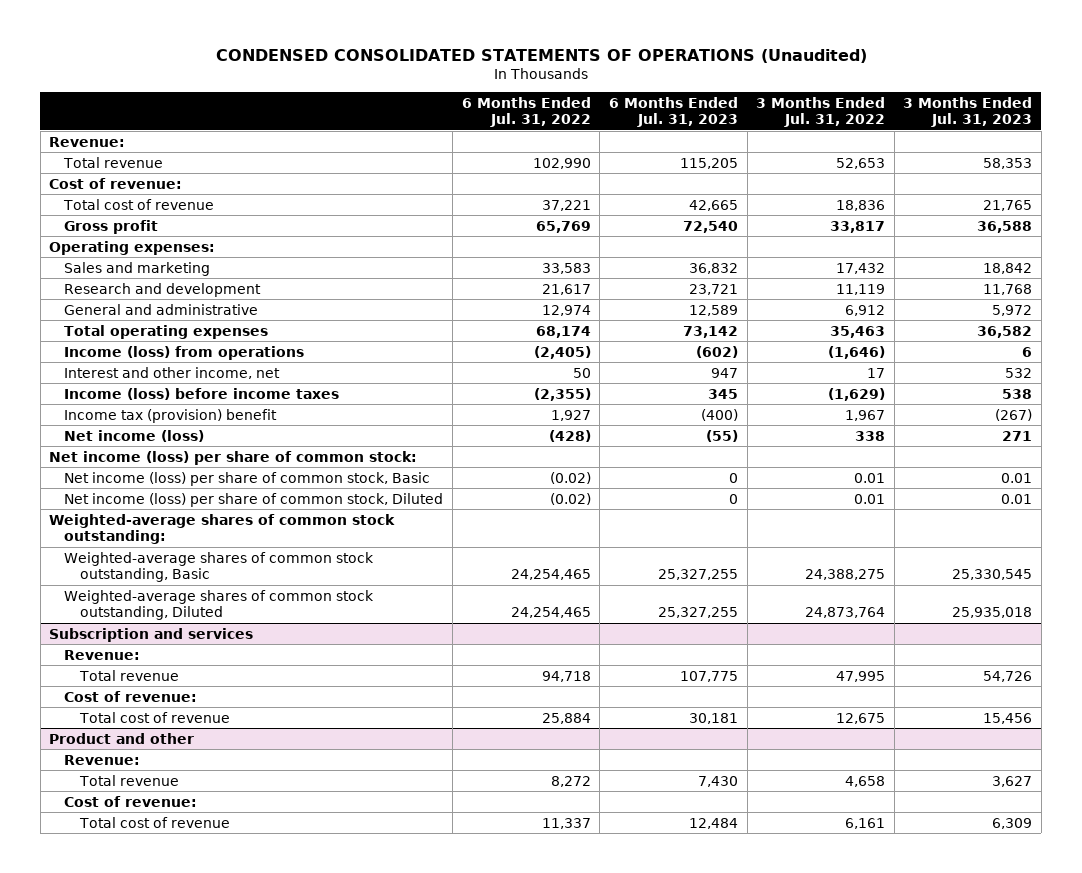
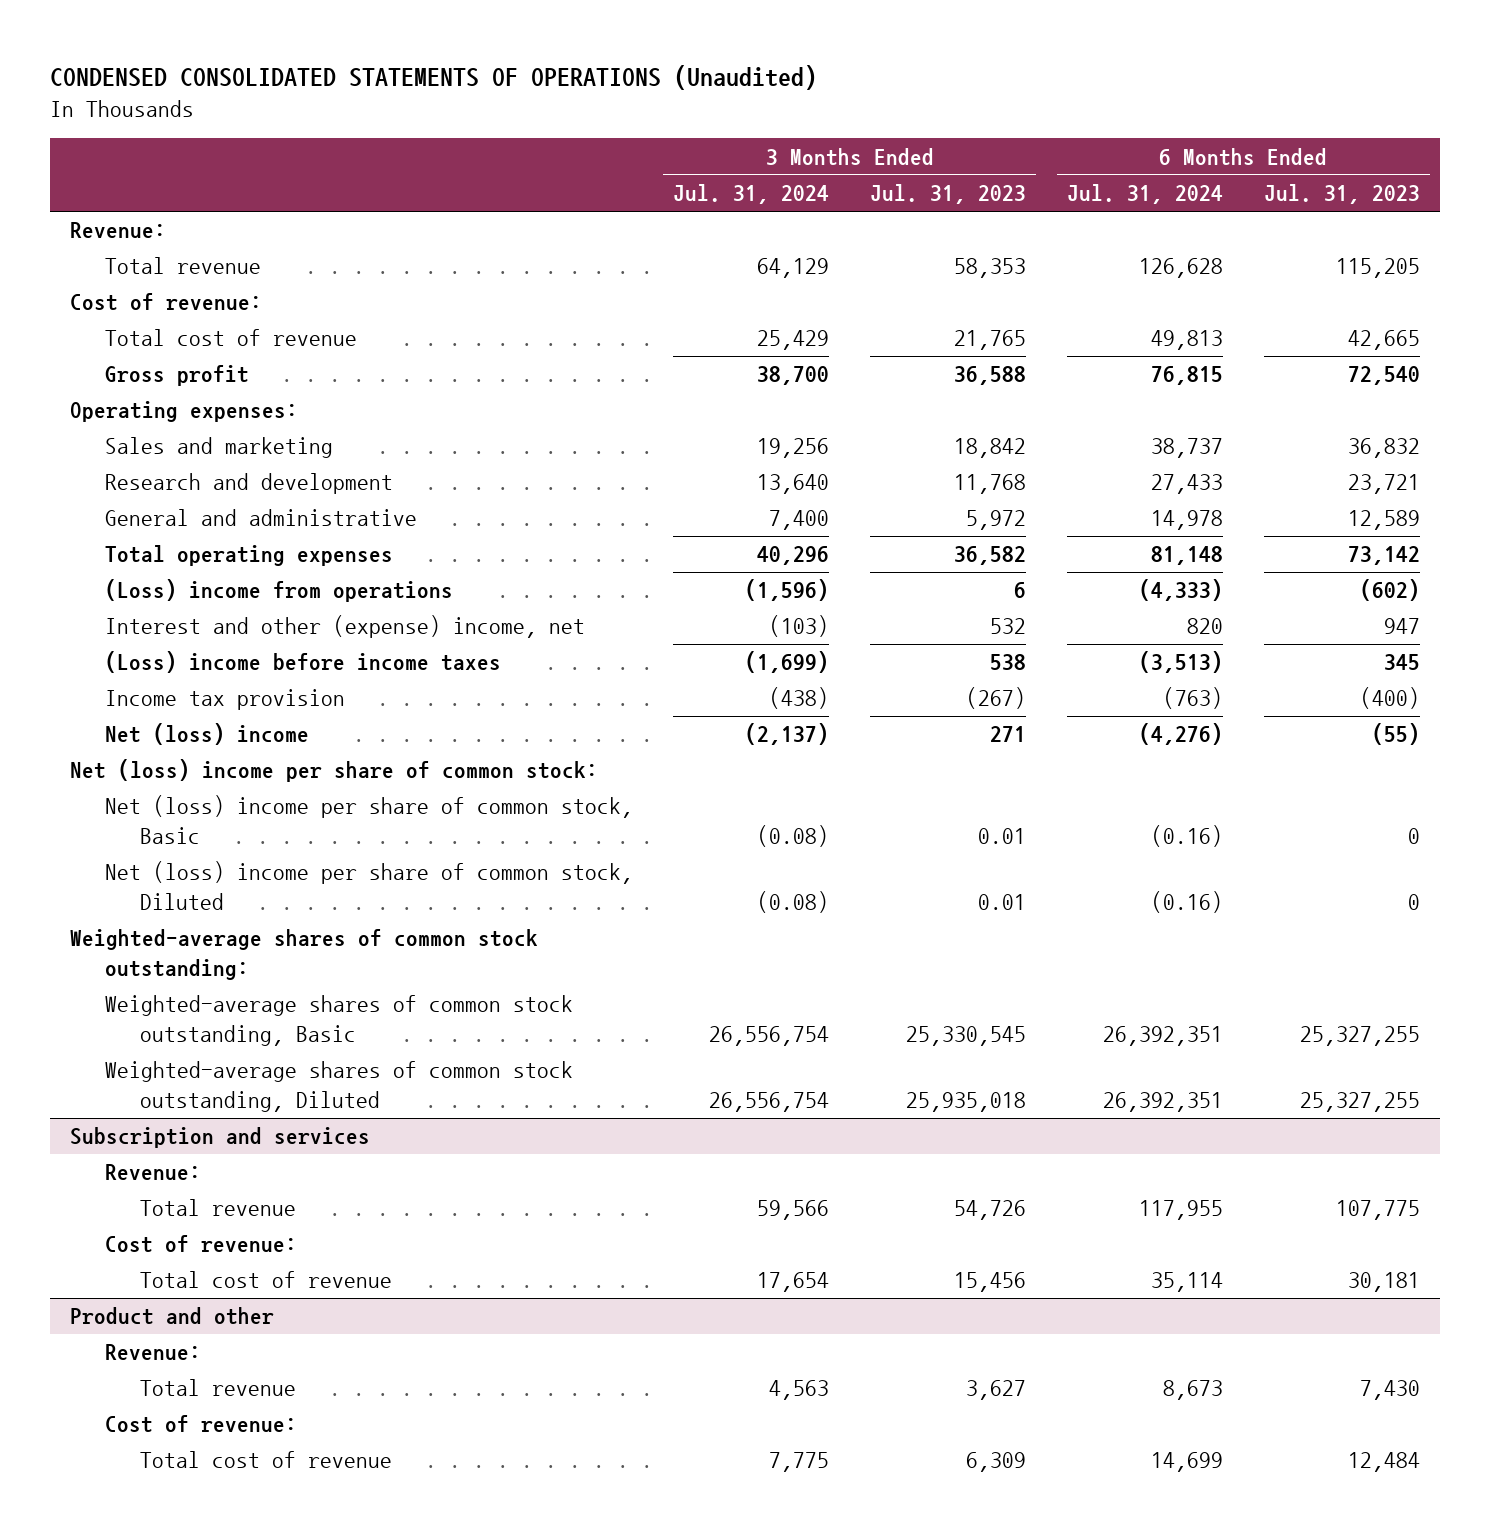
- | 6 Months Ended Jul. 31, 2022 | 6 Months Ended Jul. 31, 2023 | 3 Months Ended Jul. 31, 2022 | 3 Months Ended Jul. 31, 2023
+ | 3 Months Ended Jul. 31, 2024 | 3 Months Ended Jul. 31, 2023 | 6 Months Ended Jul. 31, 2024 | 6 Months Ended Jul. 31, 2023
- Income (loss) from operations | (2,405) | (602) | (1,646) | 6
- Interest and other income, net | 50 | 947 | 17 | 532
- Income (loss) before income taxes | (2,355) | 345 | (1,629) | 538
- Income tax (provision) benefit | 1,927 | (400) | 1,967 | (267)
- Net income (loss) | (428) | (55) | 338 | 271
- Net income (loss) per share of common stock:
- Net income (loss) per share of common stock, Basic | (0.02) | 0 | 0.01 | 0.01
- Net income (loss) per share of common stock, Diluted | (0.02) | 0 | 0.01 | 0.01
+ (Loss) income from operations | (1,596) | 6 | (4,333) | (602)
+ Interest and other (expense) income, net | (103) | 532 | 820 | 947
+ (Loss) income before income taxes | (1,699) | 538 | (3,513) | 345
+ Income tax provision | (438) | (267) | (763) | (400)
+ Net (loss) income | (2,137) | 271 | (4,276) | (55)
+ Net (loss) income per share of common stock:
+ Net (loss) income per share of common stock, Basic | (0.08) | 0.01 | (0.16) | 0
+ Net (loss) income per share of common stock, Diluted | (0.08) | 0.01 | (0.16) | 0

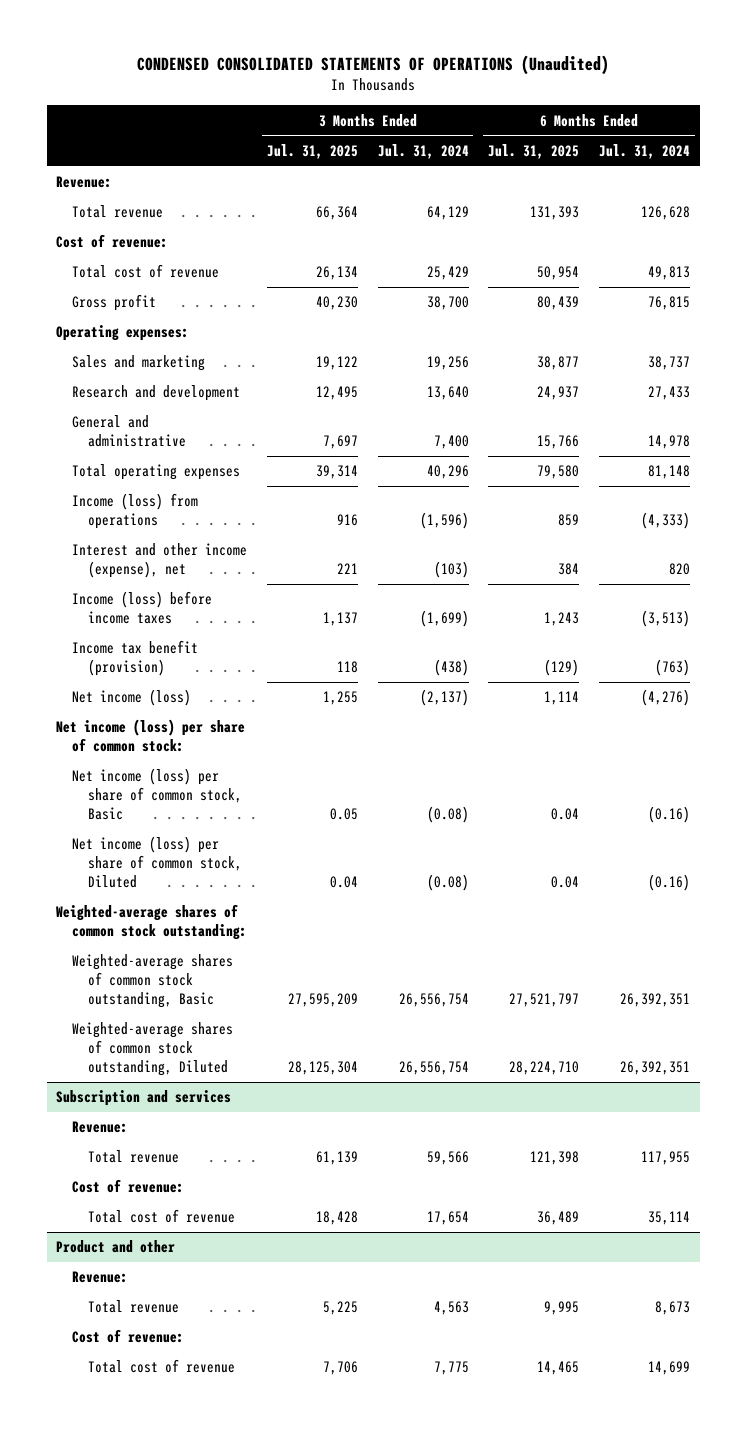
- | 3 Months Ended Jul. 31, 2024 | 3 Months Ended Jul. 31, 2023 | 6 Months Ended Jul. 31, 2024 | 6 Months Ended Jul. 31, 2023
+ | 3 Months Ended Jul. 31, 2025 | 3 Months Ended Jul. 31, 2024 | 6 Months Ended Jul. 31, 2025 | 6 Months Ended Jul. 31, 2024
- (Loss) income from operations | (1,596) | 6 | (4,333) | (602)
- Interest and other (expense) income, net | (103) | 532 | 820 | 947
- (Loss) income before income taxes | (1,699) | 538 | (3,513) | 345
- Income tax provision | (438) | (267) | (763) | (400)
- Net (loss) income | (2,137) | 271 | (4,276) | (55)
- Net (loss) income per share of common stock:
- Net (loss) income per share of common stock, Basic | (0.08) | 0.01 | (0.16) | 0
- Net (loss) income per share of common stock, Diluted | (0.08) | 0.01 | (0.16) | 0
+ Income (loss) from operations | 916 | (1,596) | 859 | (4,333)
+ Interest and other income (expense), net | 221 | (103) | 384 | 820
+ Income (loss) before income taxes | 1,137 | (1,699) | 1,243 | (3,513)
+ Income tax benefit (provision) | 118 | (438) | (129) | (763)
+ Net income (loss) | 1,255 | (2,137) | 1,114 | (4,276)
+ Net income (loss) per share of common stock:
+ Net income (loss) per share of common stock, Basic | 0.05 | (0.08) | 0.04 | (0.16)
+ Net income (loss) per share of common stock, Diluted | 0.04 | (0.08) | 0.04 | (0.16)

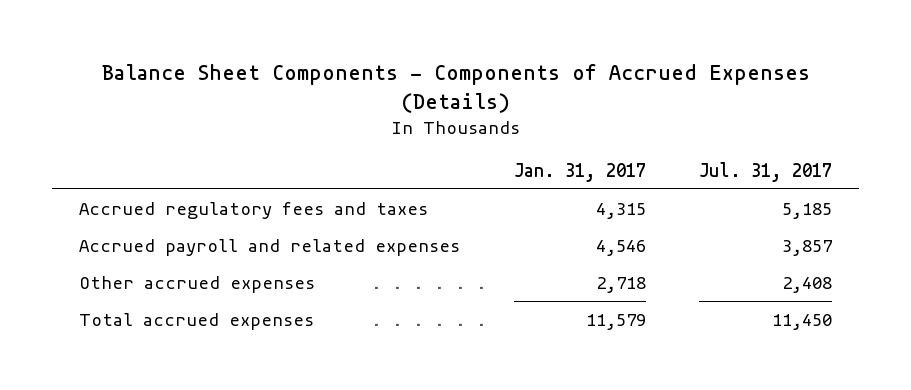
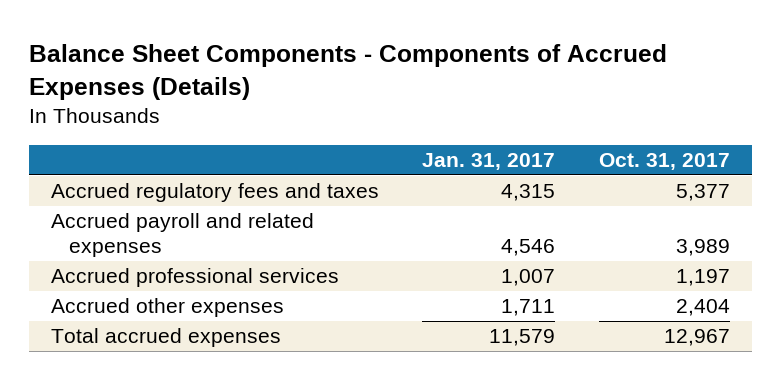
- | Jan. 31, 2017 | Jul. 31, 2017
+ | Jan. 31, 2017 | Oct. 31, 2017
- Other accrued expenses | 2,718 | 2,408
+ Accrued professional services | 1,007 | 1,197
+ Accrued other expenses | 1,711 | 2,404

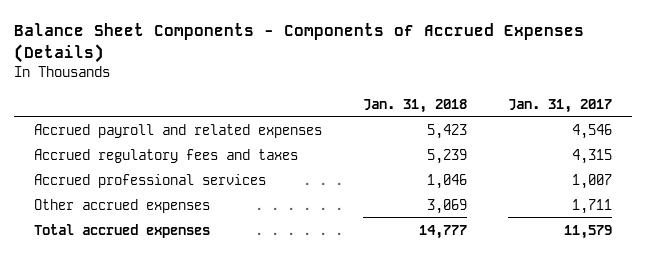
- | Jan. 31, 2017 | Oct. 31, 2017
+ | Jan. 31, 2018 | Jan. 31, 2017
moved down: Accrued regulatory fees and taxes | 5,239 | 4,315
- Accrued other expenses | 1,711 | 2,404
+ Other accrued expenses | 3,069 | 1,711

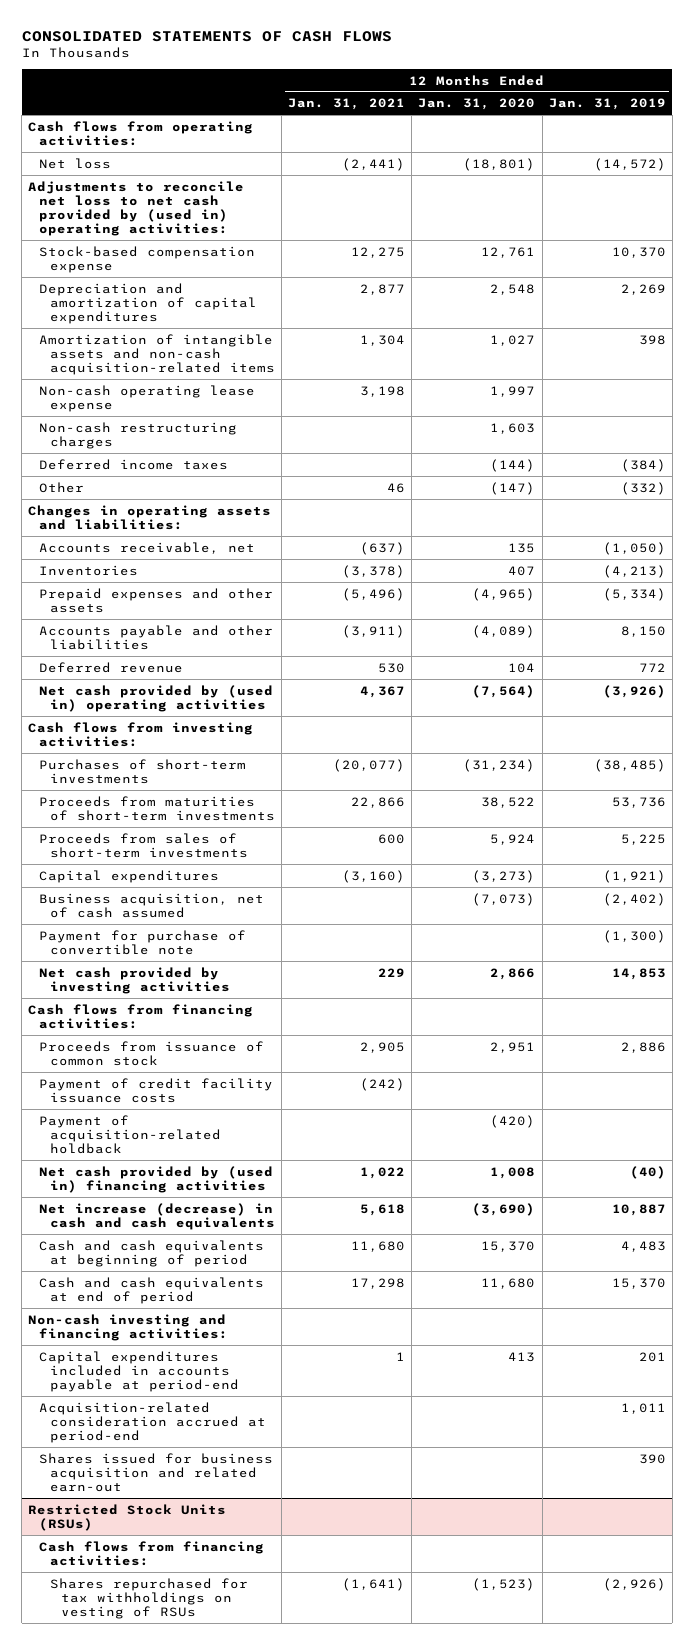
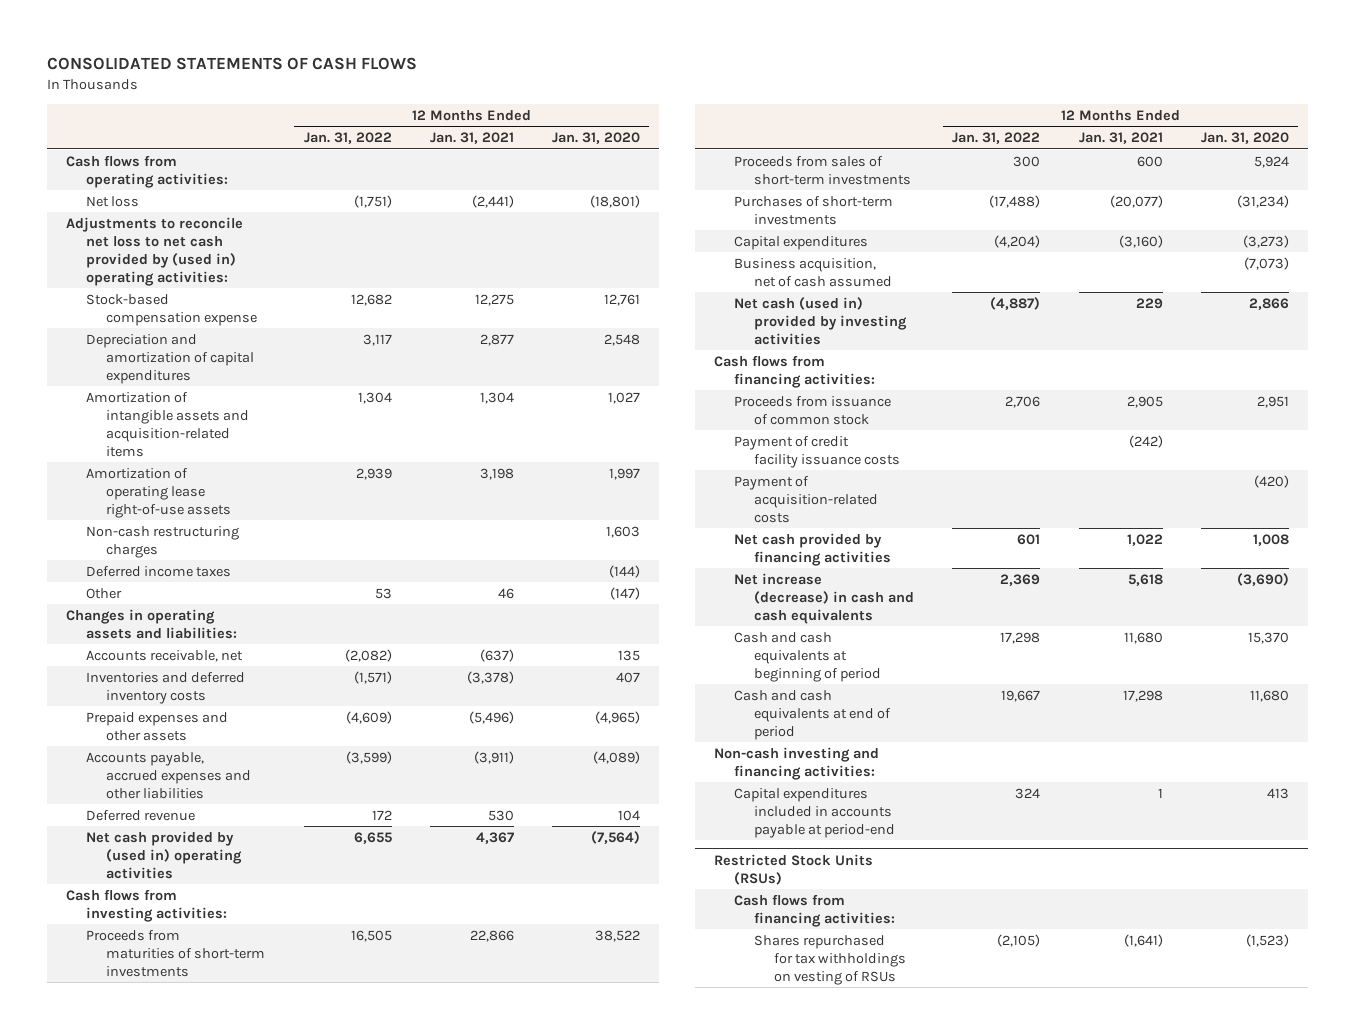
- | 12 Months Ended Jan. 31, 2021 | 12 Months Ended Jan. 31, 2020 | 12 Months Ended Jan. 31, 2019
+ | 12 Months Ended Jan. 31, 2022 | 12 Months Ended Jan. 31, 2021 | 12 Months Ended Jan. 31, 2020
- Amortization of intangible assets and non-cash acquisition-related items | 1,304 | 1,027 | 398
- Non-cash operating lease expense | 3,198 | 1,997 |
+ Amortization of intangible assets and acquisition-related items | 1,304 | 1,304 | 1,027
+ Amortization of operating lease right-of-use assets | 2,939 | 3,198 | 1,997
- Inventories | (3,378) | 407 | (4,213)
+ Inventories and deferred inventory costs | (1,571) | (3,378) | 407
- Accounts payable and other liabilities | (3,911) | (4,089) | 8,150
+ Accounts payable, accrued expenses and other liabilities | (3,599) | (3,911) | (4,089)
moved down: Purchases of short-term investments | (17,488) | (20,077) | (31,234)
- Payment for purchase of convertible note | | | (1,300)
- Net cash provided by investing activities | 229 | 2,866 | 14,853
+ Net cash (used in) provided by investing activities | (4,887) | 229 | 2,866
- Payment of acquisition-related holdback | | (420) |
- Net cash provided by (used in) financing activities | 1,022 | 1,008 | (40)
+ Payment of acquisition-related costs | | | (420)
+ Net cash provided by financing activities | 601 | 1,022 | 1,008
- Acquisition-related consideration accrued at period-end | | | 1,011
- Shares issued for business acquisition and related earn-out | | | 390

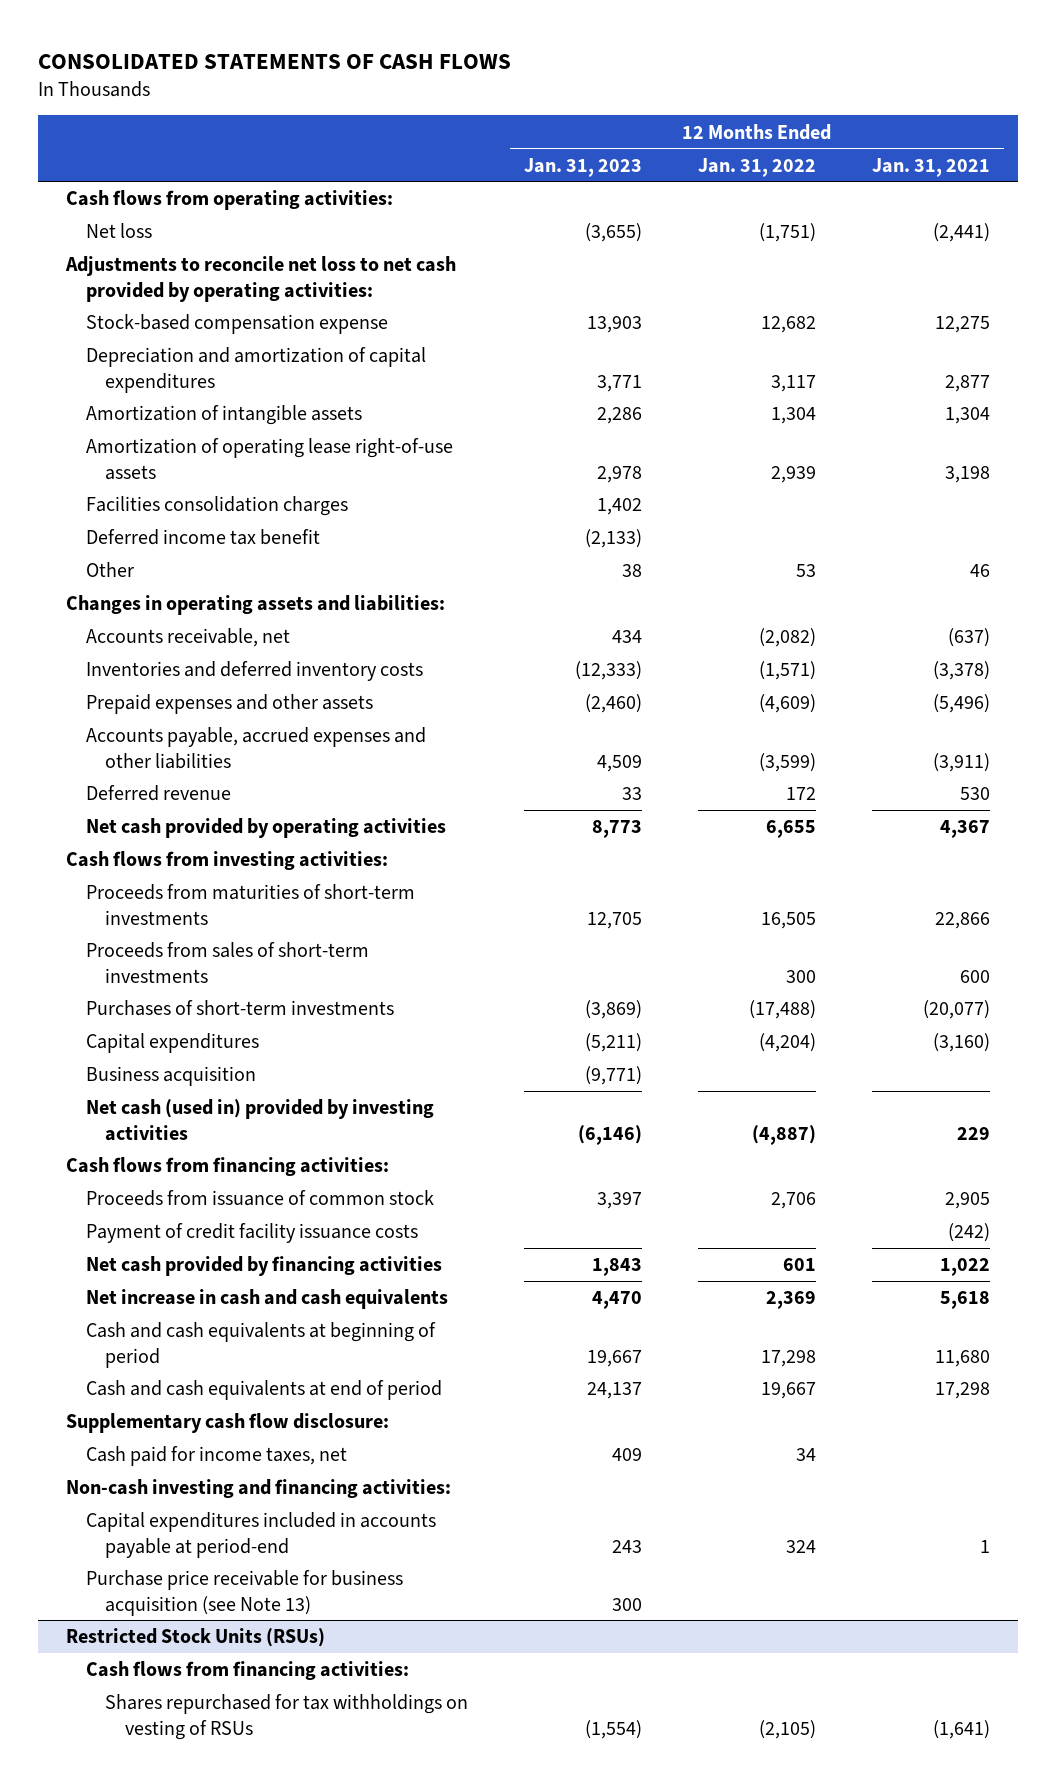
- | 12 Months Ended Jan. 31, 2022 | 12 Months Ended Jan. 31, 2021 | 12 Months Ended Jan. 31, 2020
+ | 12 Months Ended Jan. 31, 2023 | 12 Months Ended Jan. 31, 2022 | 12 Months Ended Jan. 31, 2021
- Adjustments to reconcile net loss to net cash provided by (used in) operating activities:
+ Adjustments to reconcile net loss to net cash provided by operating activities:
- Amortization of intangible assets and acquisition-related items | 1,304 | 1,304 | 1,027
+ Amortization of intangible assets | 2,286 | 1,304 | 1,304
- Non-cash restructuring charges | | | 1,603
- Deferred income taxes | | | (144)
+ Facilities consolidation charges | 1,402 | |
+ Deferred income tax benefit | (2,133) | |
- Net cash provided by (used in) operating activities | 6,655 | 4,367 | (7,564)
+ Net cash provided by operating activities | 8,773 | 6,655 | 4,367
- Business acquisition, net of cash assumed | | | (7,073)
+ Business acquisition | (9,771) | |
- Payment of acquisition-related costs | | | (420)
- Net increase (decrease) in cash and cash equivalents | 2,369 | 5,618 | (3,690)
+ Net increase in cash and cash equivalents | 4,470 | 2,369 | 5,618
+ Supplementary cash flow disclosure:
+ Cash paid for income taxes, net | 409 | 34 |
+ Purchase price receivable for business acquisition (see Note 13) | 300 | |

